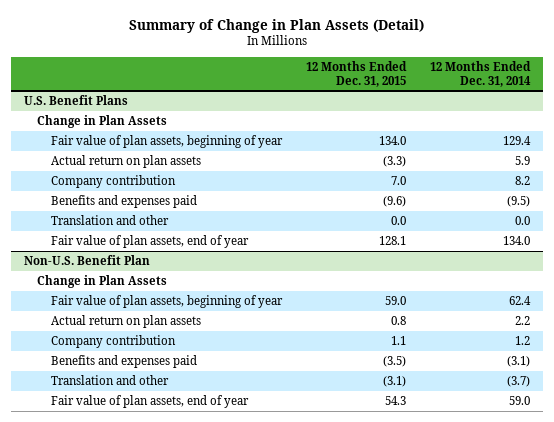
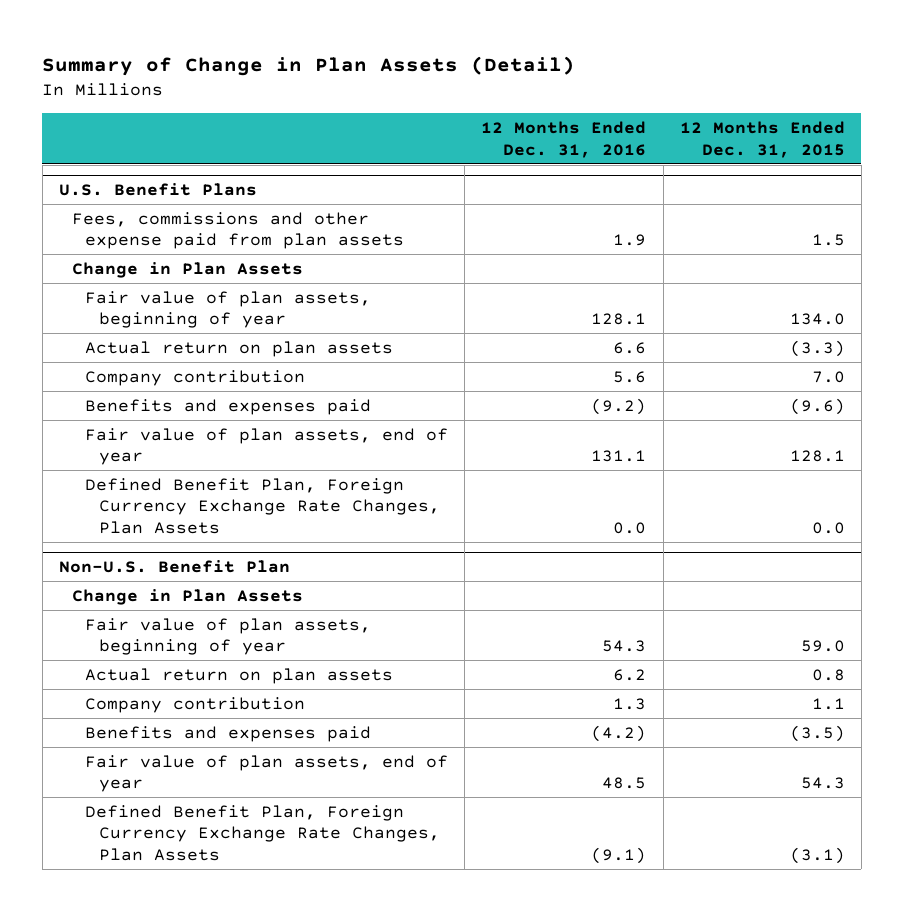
- | 12 Months Ended Dec. 31, 2015 | 12 Months Ended Dec. 31, 2014
+ | 12 Months Ended Dec. 31, 2016 | 12 Months Ended Dec. 31, 2015
@ U.S. Benefit Plans
+ Fees, commissions and other expense paid from plan assets | 1.9 | 1.5
- Translation and other | 0.0 | 0.0
+ Defined Benefit Plan, Foreign Currency Exchange Rate Changes, Plan Assets | 0.0 | 0.0
@ Non-U.S. Benefit Plan
- Translation and other | (3.1) | (3.7)
+ Defined Benefit Plan, Foreign Currency Exchange Rate Changes, Plan Assets | (9.1) | (3.1)

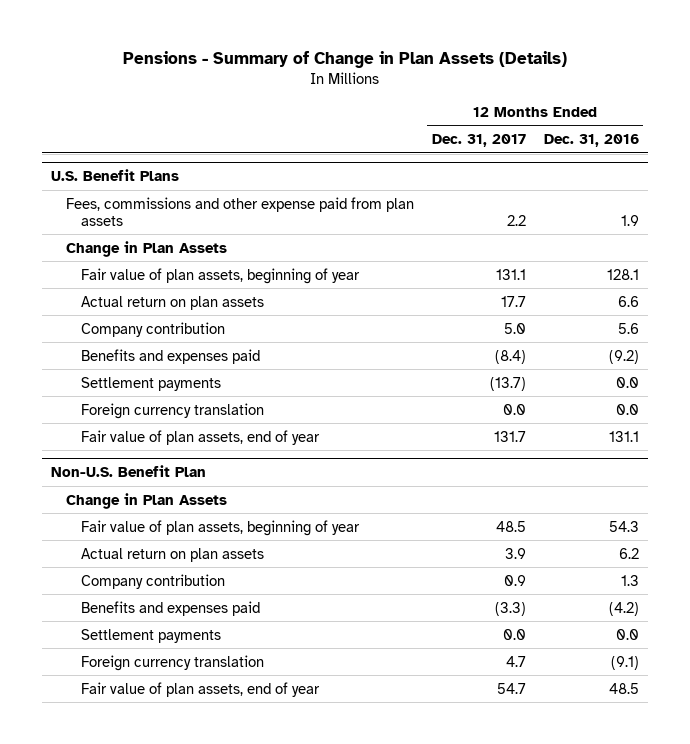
- Summary of Change in Plan Assets (Detail)
+ Pensions - Summary of Change in Plan Assets (Details)
- | 12 Months Ended Dec. 31, 2016 | 12 Months Ended Dec. 31, 2015
+ | 12 Months Ended Dec. 31, 2017 | 12 Months Ended Dec. 31, 2016
@ U.S. Benefit Plans
+ Settlement payments | (13.7) | 0.0
+ Foreign currency translation | 0.0 | 0.0
- Defined Benefit Plan, Foreign Currency Exchange Rate Changes, Plan Assets | 0.0 | 0.0
@ Non-U.S. Benefit Plan
+ Settlement payments | 0.0 | 0.0
+ Foreign currency translation | 4.7 | (9.1)
- Defined Benefit Plan, Foreign Currency Exchange Rate Changes, Plan Assets | (9.1) | (3.1)

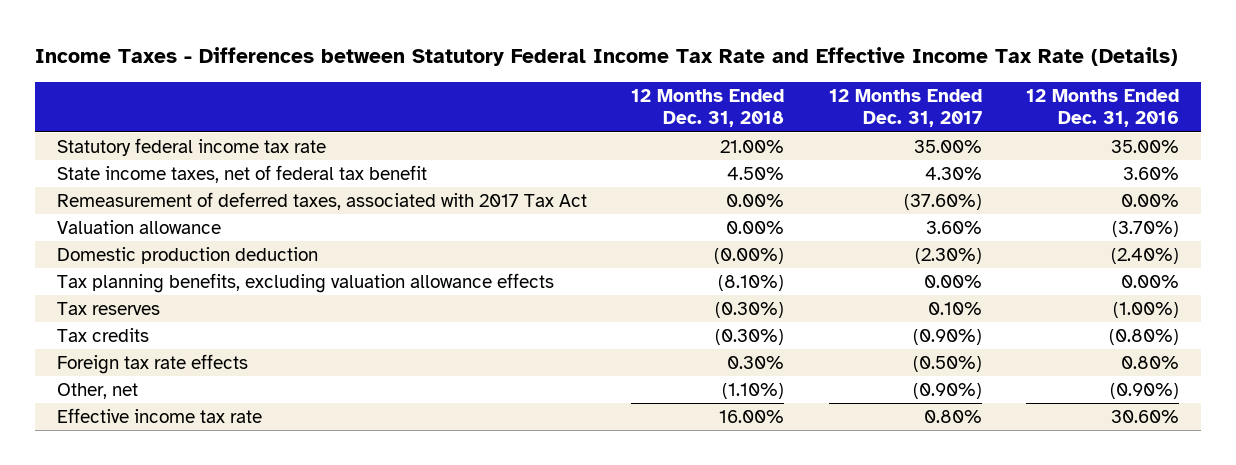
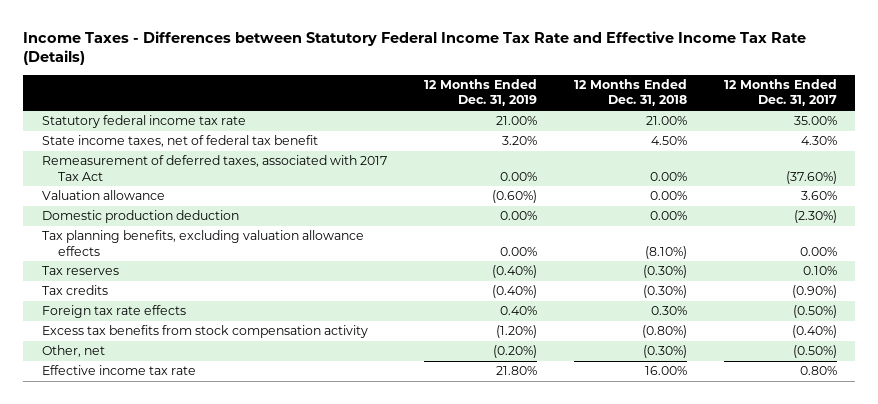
- | 12 Months Ended Dec. 31, 2018 | 12 Months Ended Dec. 31, 2017 | 12 Months Ended Dec. 31, 2016
+ | 12 Months Ended Dec. 31, 2019 | 12 Months Ended Dec. 31, 2018 | 12 Months Ended Dec. 31, 2017
- Domestic production deduction | (0.00%) | (2.30%) | (2.40%)
+ Domestic production deduction | 0.00% | 0.00% | (2.30%)
- Other, net | (1.10%) | (0.90%) | (0.90%)
+ Excess tax benefits from stock compensation activity | (1.20%) | (0.80%) | (0.40%)
+ Other, net | (0.20%) | (0.30%) | (0.50%)

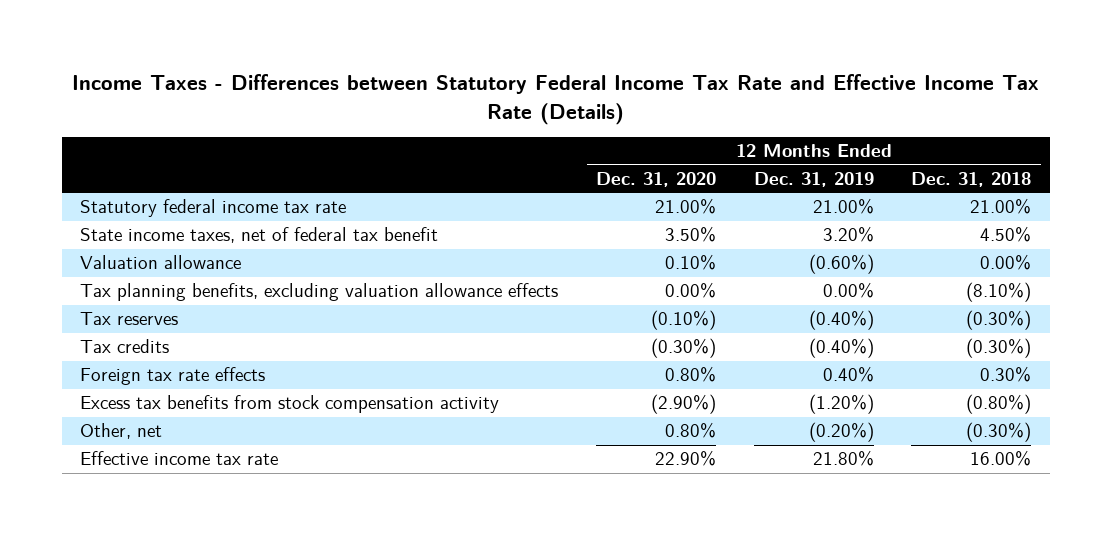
- | 12 Months Ended Dec. 31, 2019 | 12 Months Ended Dec. 31, 2018 | 12 Months Ended Dec. 31, 2017
+ | 12 Months Ended Dec. 31, 2020 | 12 Months Ended Dec. 31, 2019 | 12 Months Ended Dec. 31, 2018
- Remeasurement of deferred taxes, associated with 2017 Tax Act | 0.00% | 0.00% | (37.60%)
- Domestic production deduction | 0.00% | 0.00% | (2.30%)

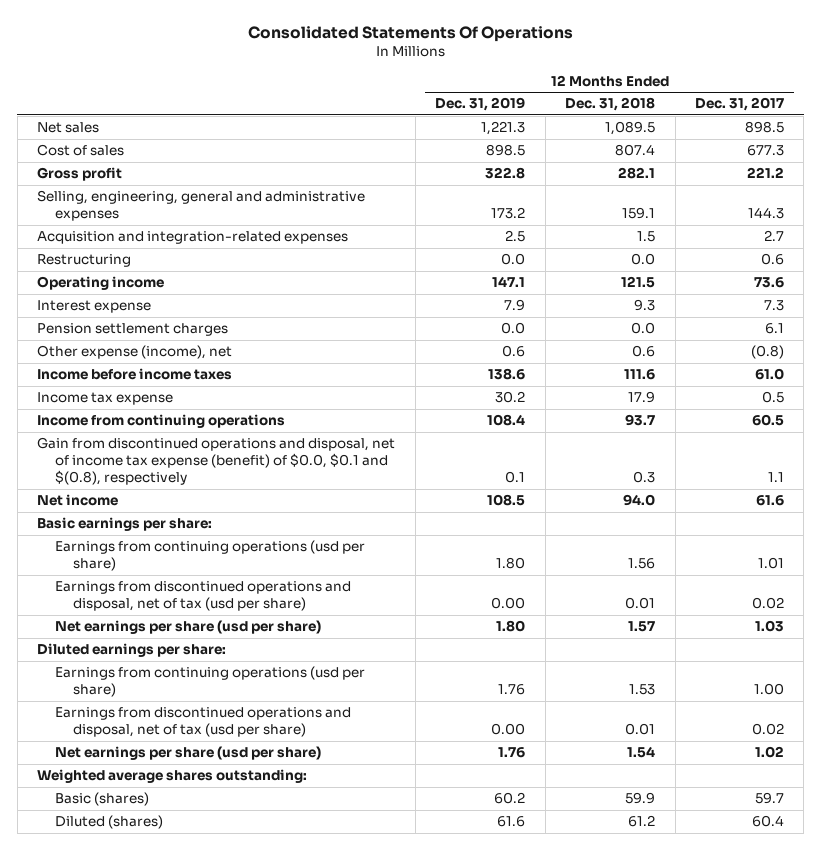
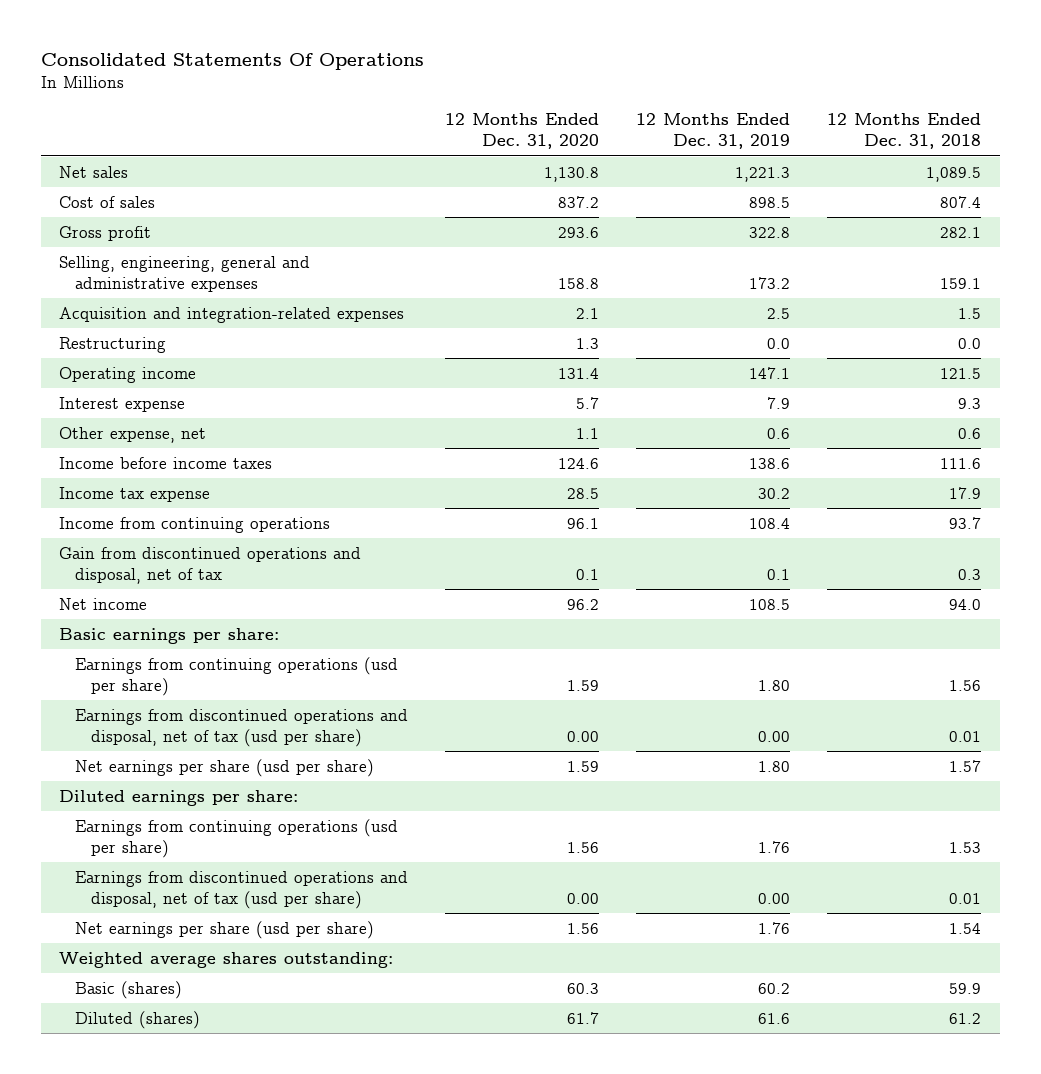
- | 12 Months Ended Dec. 31, 2019 | 12 Months Ended Dec. 31, 2018 | 12 Months Ended Dec. 31, 2017
+ | 12 Months Ended Dec. 31, 2020 | 12 Months Ended Dec. 31, 2019 | 12 Months Ended Dec. 31, 2018
- Pension settlement charges | 0.0 | 0.0 | 6.1
- Other expense (income), net | 0.6 | 0.6 | (0.8)
+ Other expense, net | 1.1 | 0.6 | 0.6
- Gain from discontinued operations and disposal, net of income tax expense (benefit) of $0.0, $0.1 and $(0.8), respectively | 0.1 | 0.3 | 1.1
+ Gain from discontinued operations and disposal, net of tax | 0.1 | 0.1 | 0.3

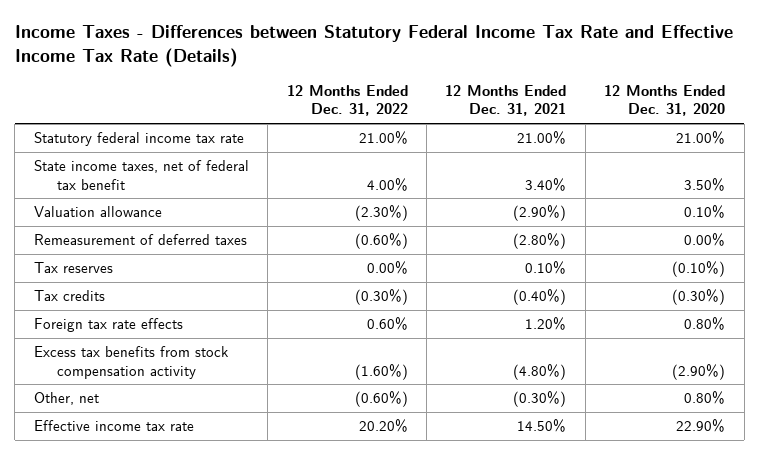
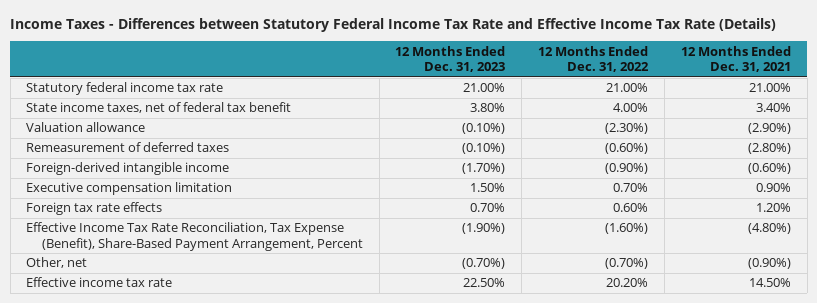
- | 12 Months Ended Dec. 31, 2022 | 12 Months Ended Dec. 31, 2021 | 12 Months Ended Dec. 31, 2020
+ | 12 Months Ended Dec. 31, 2023 | 12 Months Ended Dec. 31, 2022 | 12 Months Ended Dec. 31, 2021
- Tax reserves | 0.00% | 0.10% | (0.10%)
- Tax credits | (0.30%) | (0.40%) | (0.30%)
+ Foreign-derived intangible income | (1.70%) | (0.90%) | (0.60%)
+ Executive compensation limitation | 1.50% | 0.70% | 0.90%
- Excess tax benefits from stock compensation activity | (1.60%) | (4.80%) | (2.90%)
- Other, net | (0.60%) | (0.30%) | 0.80%
+ Effective Income Tax Rate Reconciliation, Tax Expense (Benefit), Share-Based Payment Arrangement, Percent | (1.90%) | (1.60%) | (4.80%)
+ Other, net | (0.70%) | (0.70%) | (0.90%)

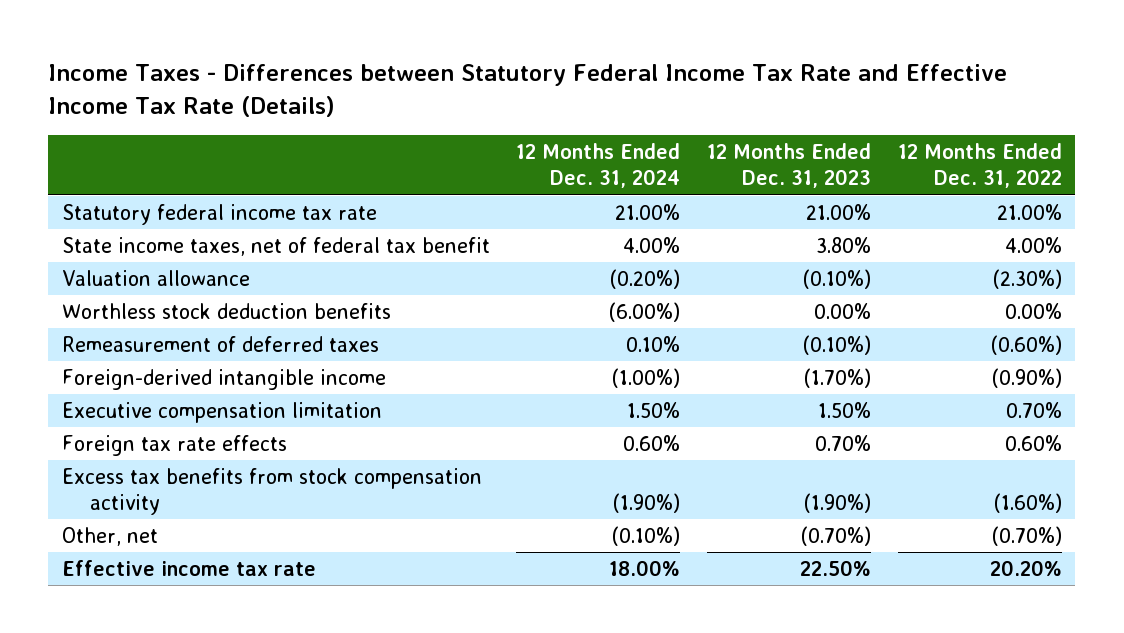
- | 12 Months Ended Dec. 31, 2023 | 12 Months Ended Dec. 31, 2022 | 12 Months Ended Dec. 31, 2021
+ | 12 Months Ended Dec. 31, 2024 | 12 Months Ended Dec. 31, 2023 | 12 Months Ended Dec. 31, 2022
+ Worthless stock deduction benefits | (6.00%) | 0.00% | 0.00%
- Effective Income Tax Rate Reconciliation, Tax Expense (Benefit), Share-Based Payment Arrangement, Percent | (1.90%) | (1.60%) | (4.80%)
+ Excess tax benefits from stock compensation activity | (1.90%) | (1.90%) | (1.60%)

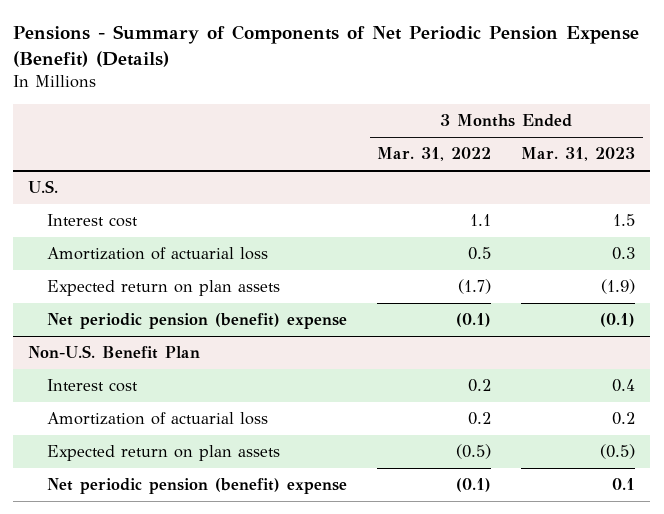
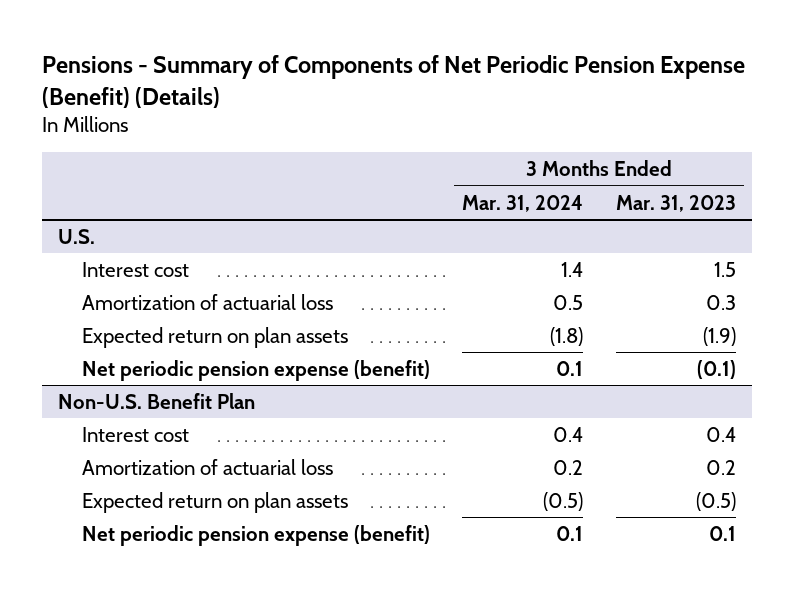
- | 3 Months Ended Mar. 31, 2022 | 3 Months Ended Mar. 31, 2023
+ | 3 Months Ended Mar. 31, 2024 | 3 Months Ended Mar. 31, 2023
@ U.S.
- Net periodic pension (benefit) expense | (0.1) | (0.1)
+ Net periodic pension expense (benefit) | 0.1 | (0.1)
@ Non-U.S. Benefit Plan
- Net periodic pension (benefit) expense | (0.1) | 0.1
+ Net periodic pension expense (benefit) | 0.1 | 0.1

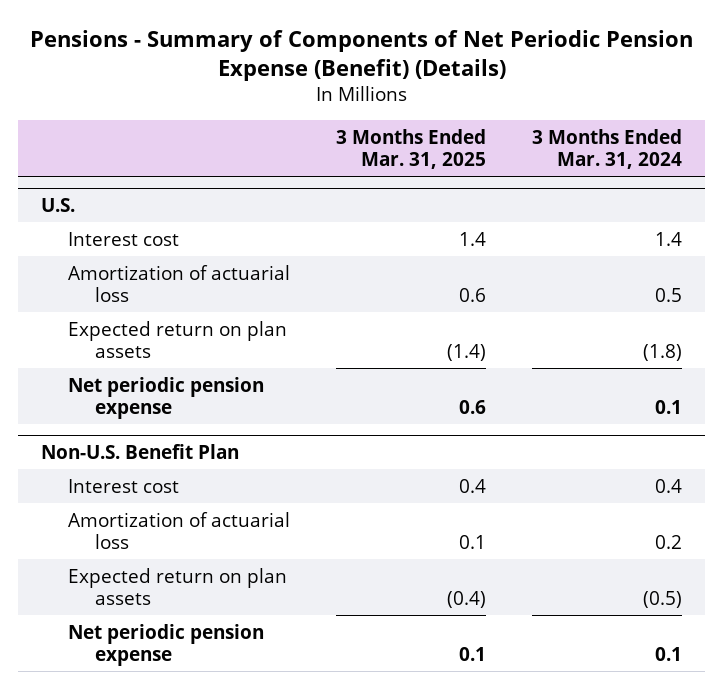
- | 3 Months Ended Mar. 31, 2024 | 3 Months Ended Mar. 31, 2023
+ | 3 Months Ended Mar. 31, 2025 | 3 Months Ended Mar. 31, 2024
@ U.S.
- Net periodic pension expense (benefit) | 0.1 | (0.1)
+ Net periodic pension expense | 0.6 | 0.1
@ Non-U.S. Benefit Plan
- Net periodic pension expense (benefit) | 0.1 | 0.1
+ Net periodic pension expense | 0.1 | 0.1

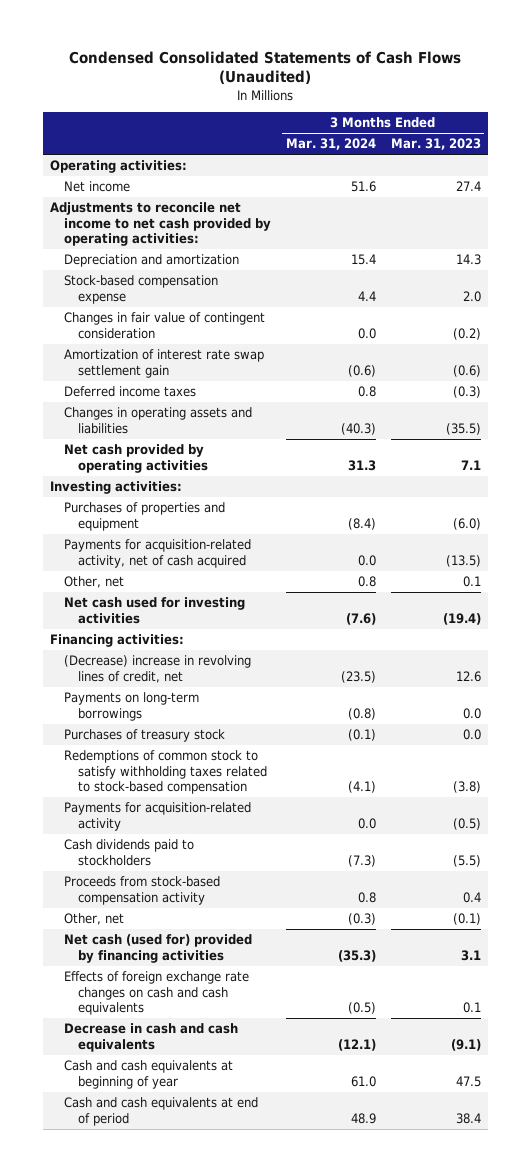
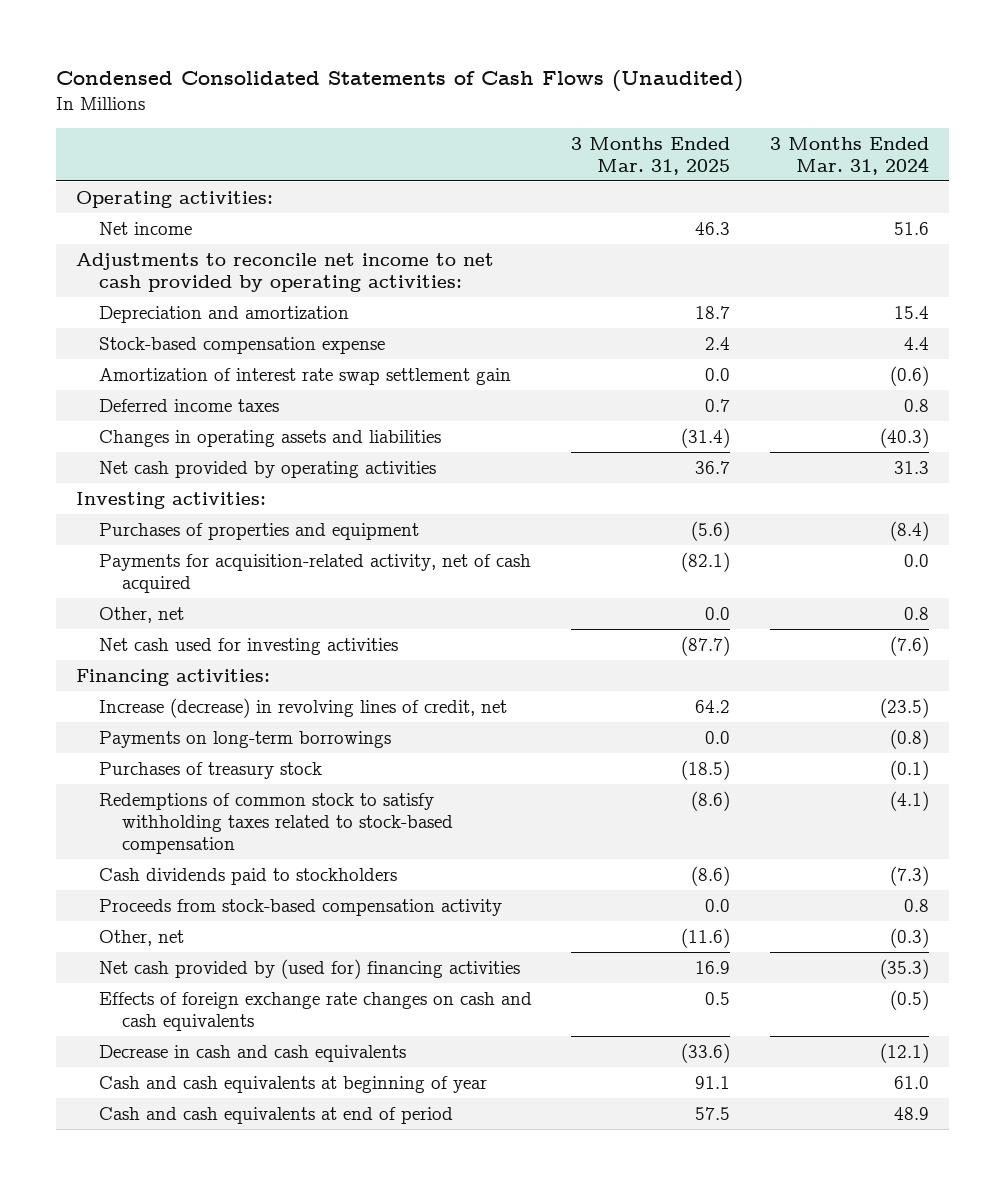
- | 3 Months Ended Mar. 31, 2024 | 3 Months Ended Mar. 31, 2023
+ | 3 Months Ended Mar. 31, 2025 | 3 Months Ended Mar. 31, 2024
- Changes in fair value of contingent consideration | 0.0 | (0.2)
- (Decrease) increase in revolving lines of credit, net | (23.5) | 12.6
+ Increase (decrease) in revolving lines of credit, net | 64.2 | (23.5)
- Payments for acquisition-related activity | 0.0 | (0.5)
- Net cash (used for) provided by financing activities | (35.3) | 3.1
+ Net cash provided by (used for) financing activities | 16.9 | (35.3)

